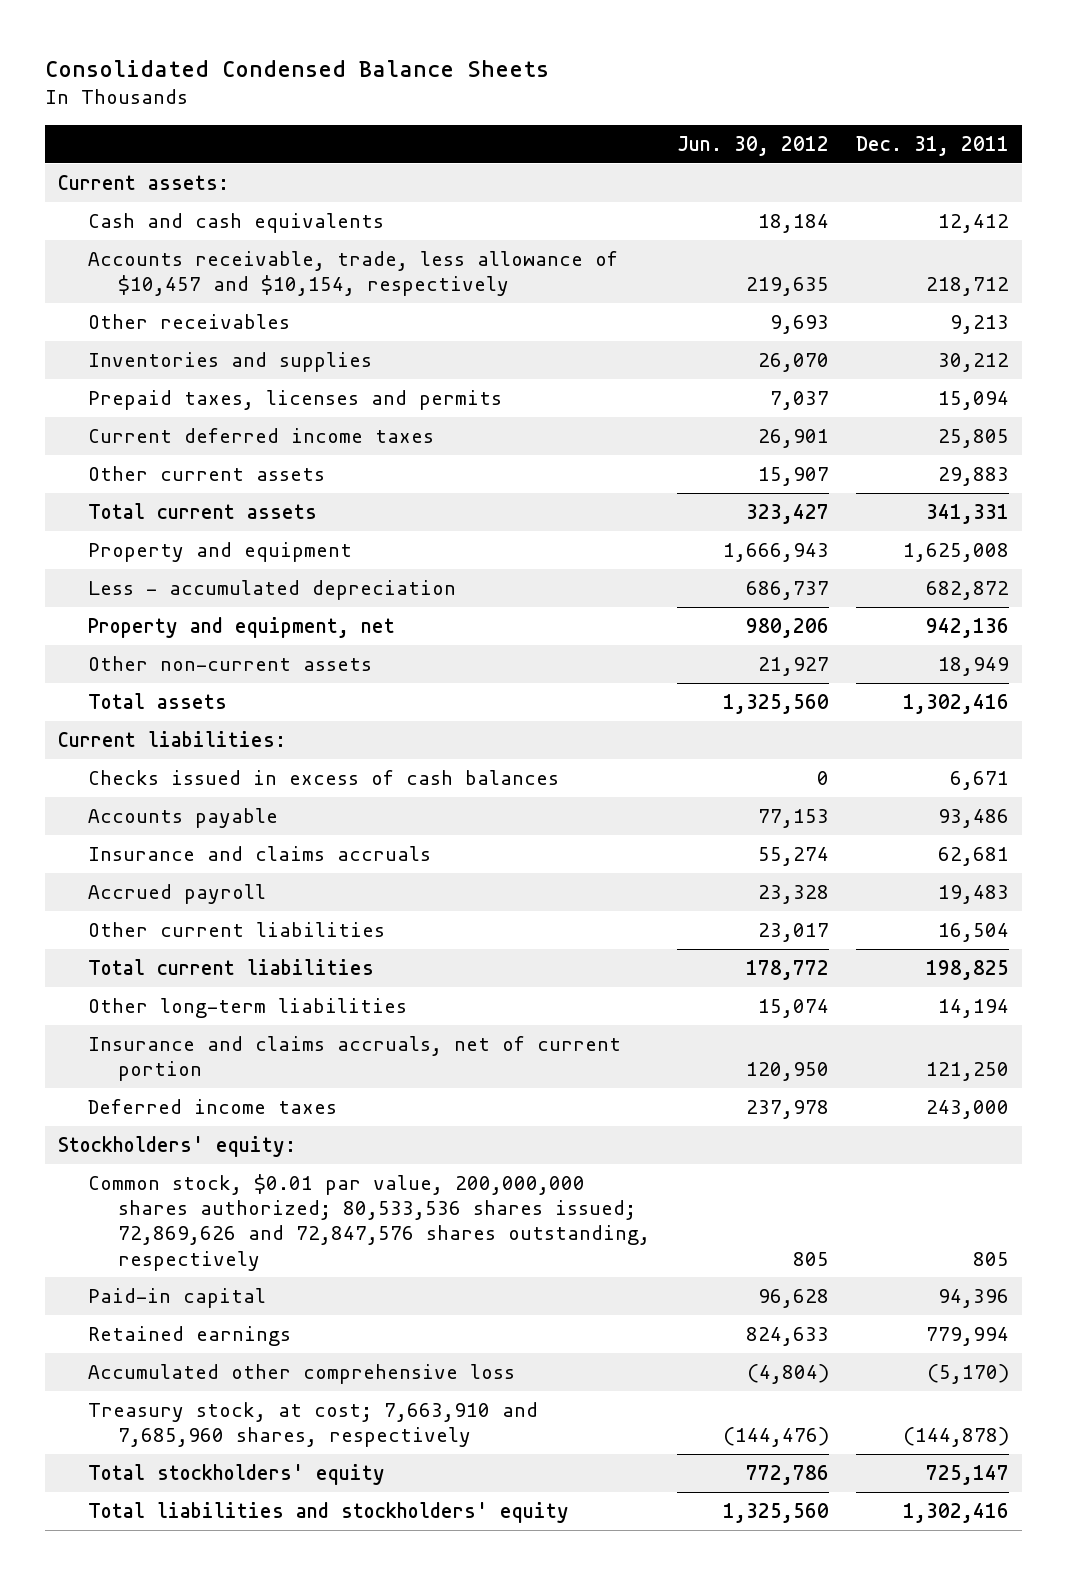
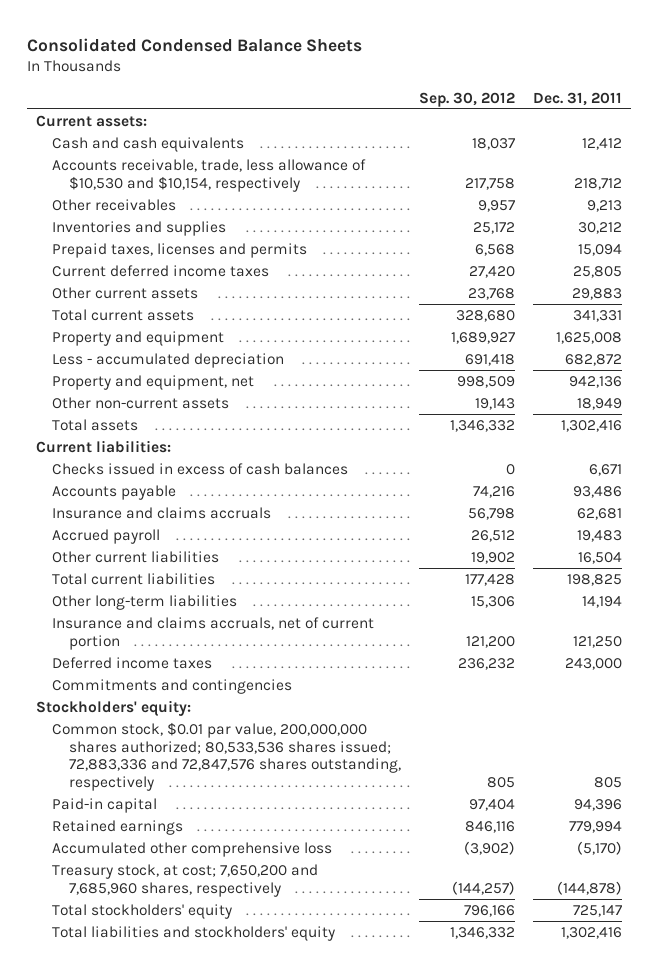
- | Jun. 30, 2012 | Dec. 31, 2011
+ | Sep. 30, 2012 | Dec. 31, 2011
- Accounts receivable, trade, less allowance of $10,457 and $10,154, respectively | 219,635 | 218,712
+ Accounts receivable, trade, less allowance of $10,530 and $10,154, respectively | 217,758 | 218,712
+ Commitments and contingencies
- Common stock, $0.01 par value, 200,000,000 shares authorized; 80,533,536 shares issued; 72,869,626 and 72,847,576 shares outstanding, respectively | 805 | 805
+ Common stock, $0.01 par value, 200,000,000 shares authorized; 80,533,536 shares issued; 72,883,336 and 72,847,576 shares outstanding, respectively | 805 | 805
- Treasury stock, at cost; 7,663,910 and 7,685,960 shares, respectively | (144,476) | (144,878)
+ Treasury stock, at cost; 7,650,200 and 7,685,960 shares, respectively | (144,257) | (144,878)

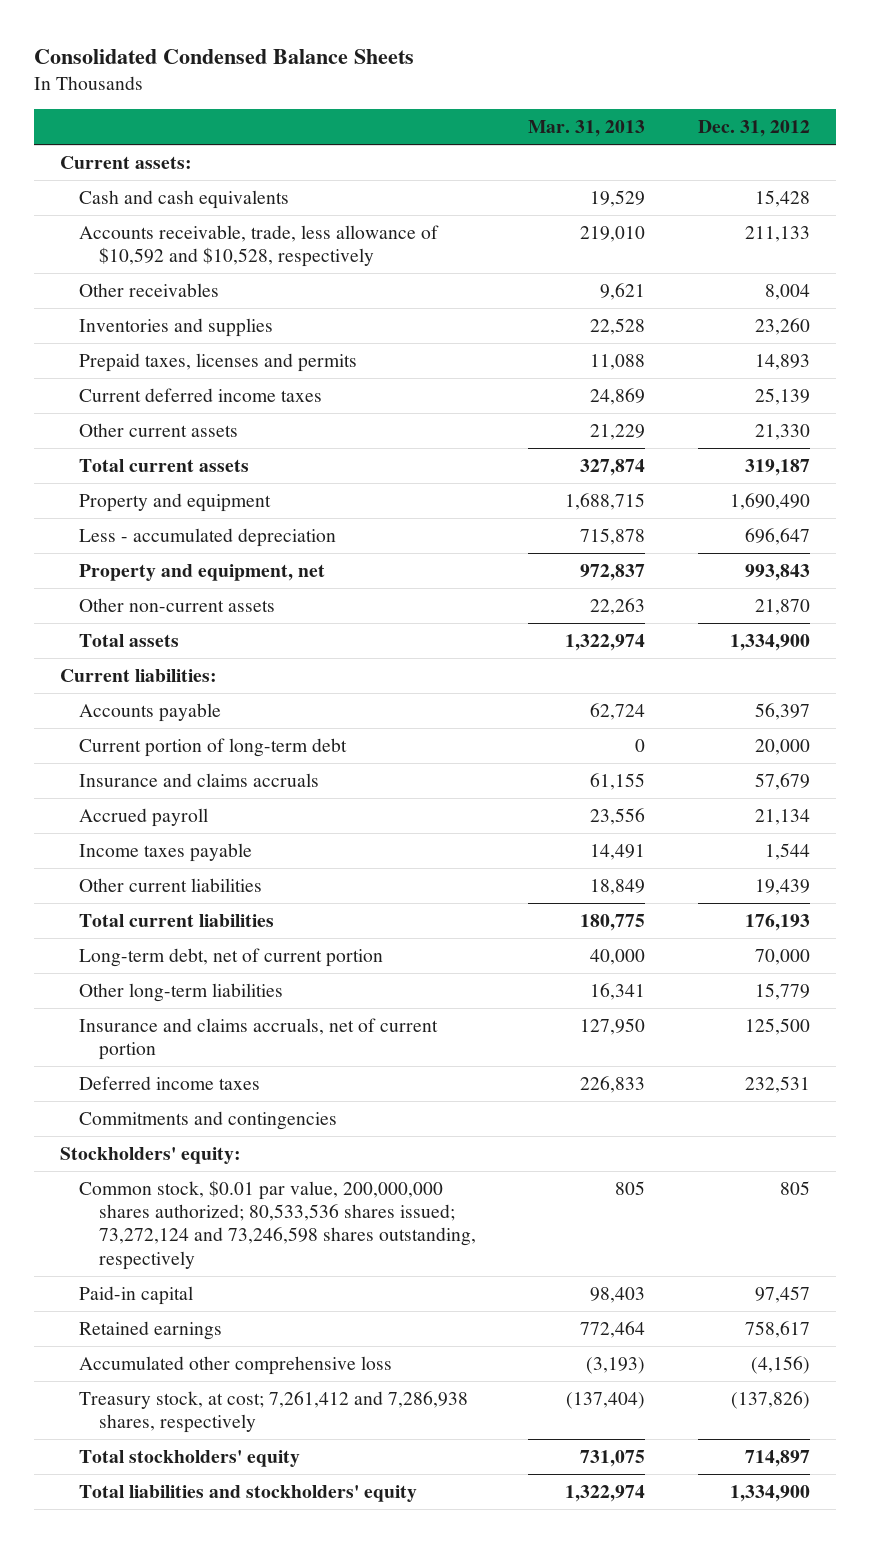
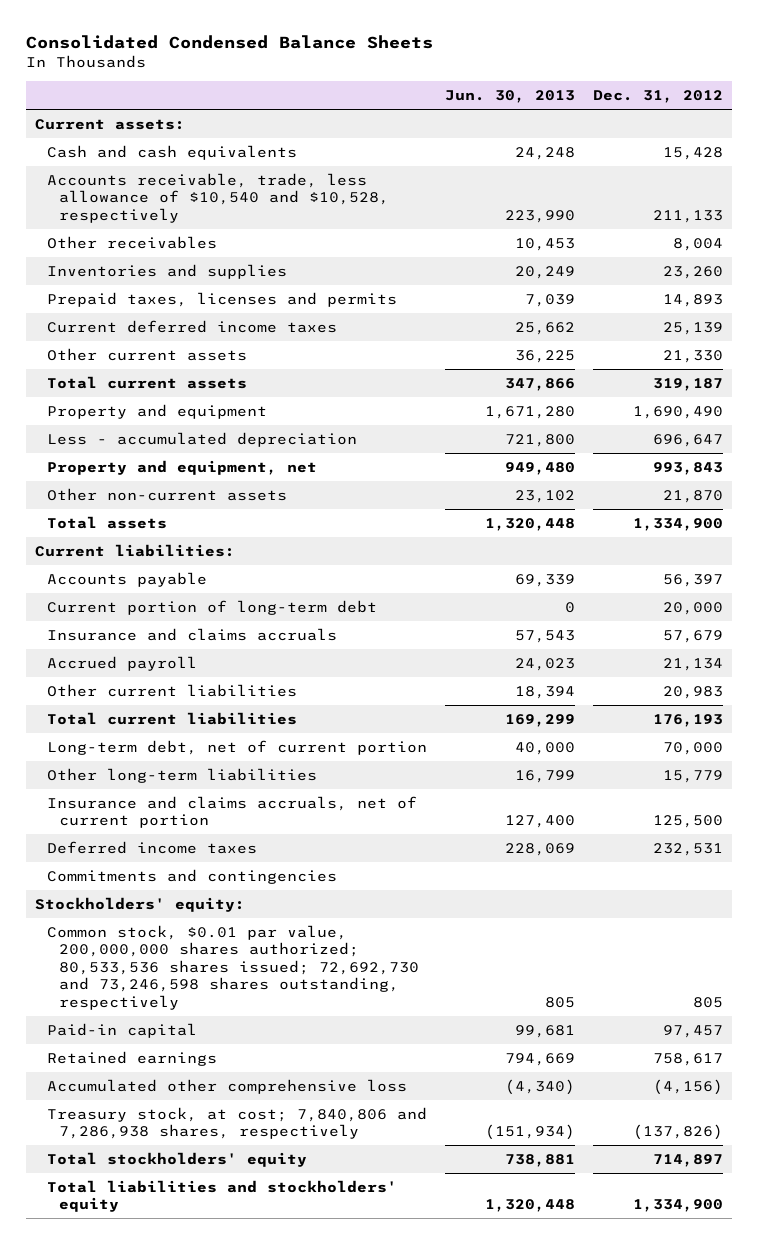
- | Mar. 31, 2013 | Dec. 31, 2012
+ | Jun. 30, 2013 | Dec. 31, 2012
- Accounts receivable, trade, less allowance of $10,592 and $10,528, respectively | 219,010 | 211,133
+ Accounts receivable, trade, less allowance of $10,540 and $10,528, respectively | 223,990 | 211,133
- Income taxes payable | 14,491 | 1,544
- Other current liabilities | 18,849 | 19,439
+ Other current liabilities | 18,394 | 20,983
- Common stock, $0.01 par value, 200,000,000 shares authorized; 80,533,536 shares issued; 73,272,124 and 73,246,598 shares outstanding, respectively | 805 | 805
+ Common stock, $0.01 par value, 200,000,000 shares authorized; 80,533,536 shares issued; 72,692,730 and 73,246,598 shares outstanding, respectively | 805 | 805
- Treasury stock, at cost; 7,261,412 and 7,286,938 shares, respectively | (137,404) | (137,826)
+ Treasury stock, at cost; 7,840,806 and 7,286,938 shares, respectively | (151,934) | (137,826)

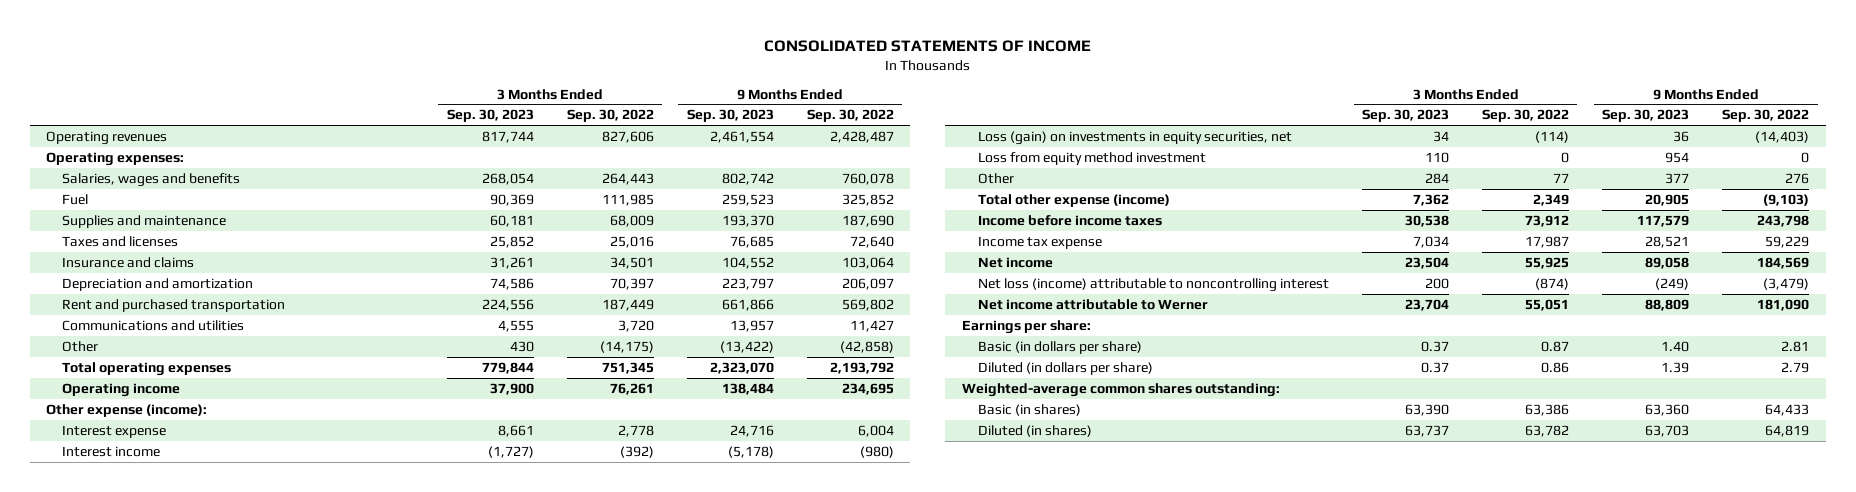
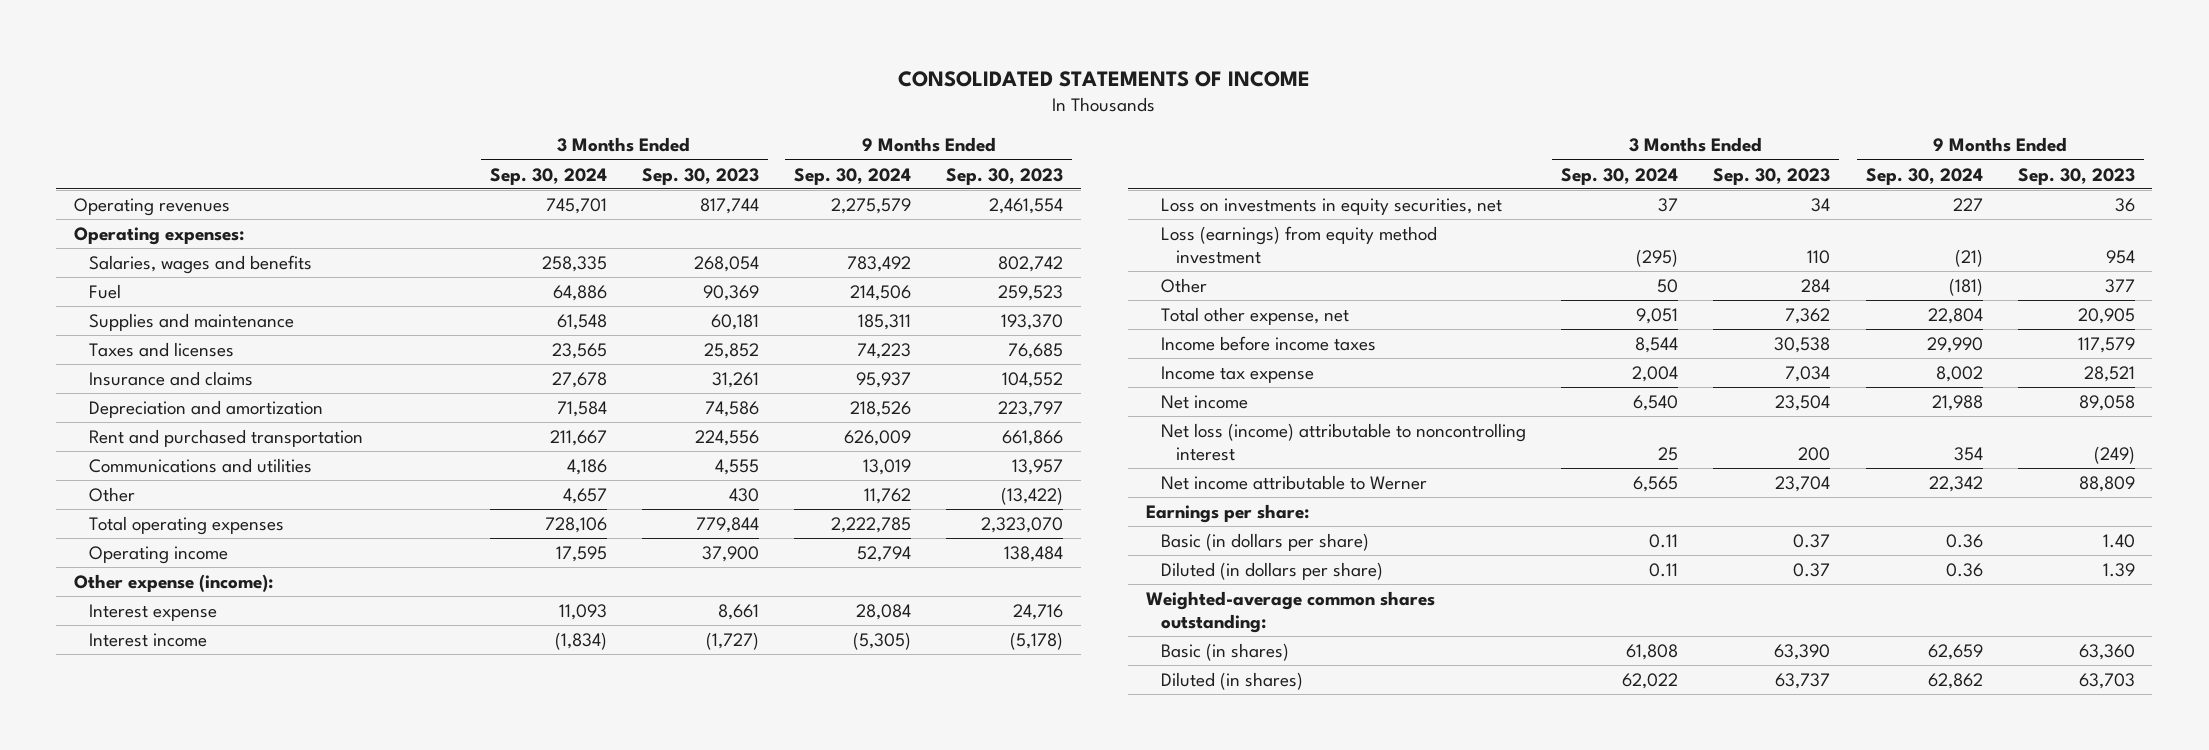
- | 3 Months Ended Sep. 30, 2023 | 3 Months Ended Sep. 30, 2022 | 9 Months Ended Sep. 30, 2023 | 9 Months Ended Sep. 30, 2022
+ | 3 Months Ended Sep. 30, 2024 | 3 Months Ended Sep. 30, 2023 | 9 Months Ended Sep. 30, 2024 | 9 Months Ended Sep. 30, 2023
- Loss (gain) on investments in equity securities, net | 34 | (114) | 36 | (14,403)
- Loss from equity method investment | 110 | 0 | 954 | 0
+ Loss on investments in equity securities, net | 37 | 34 | 227 | 36
+ Loss (earnings) from equity method investment | (295) | 110 | (21) | 954
- Total other expense (income) | 7,362 | 2,349 | 20,905 | (9,103)
+ Total other expense, net | 9,051 | 7,362 | 22,804 | 20,905

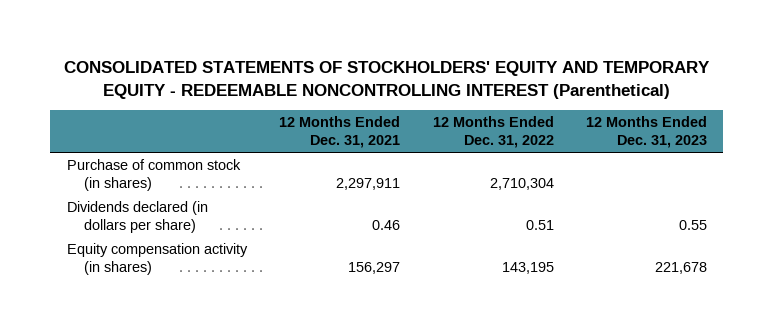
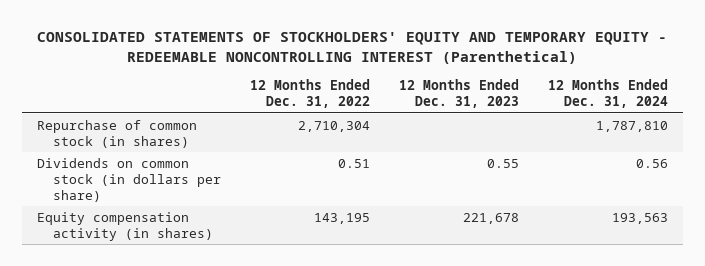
- | 12 Months Ended Dec. 31, 2021 | 12 Months Ended Dec. 31, 2022 | 12 Months Ended Dec. 31, 2023
+ | 12 Months Ended Dec. 31, 2022 | 12 Months Ended Dec. 31, 2023 | 12 Months Ended Dec. 31, 2024
- Purchase of common stock (in shares) | 2,297,911 | 2,710,304 |
- Dividends declared (in dollars per share) | 0.46 | 0.51 | 0.55
+ Repurchase of common stock (in shares) | 2,710,304 | | 1,787,810
+ Dividends on common stock (in dollars per share) | 0.51 | 0.55 | 0.56

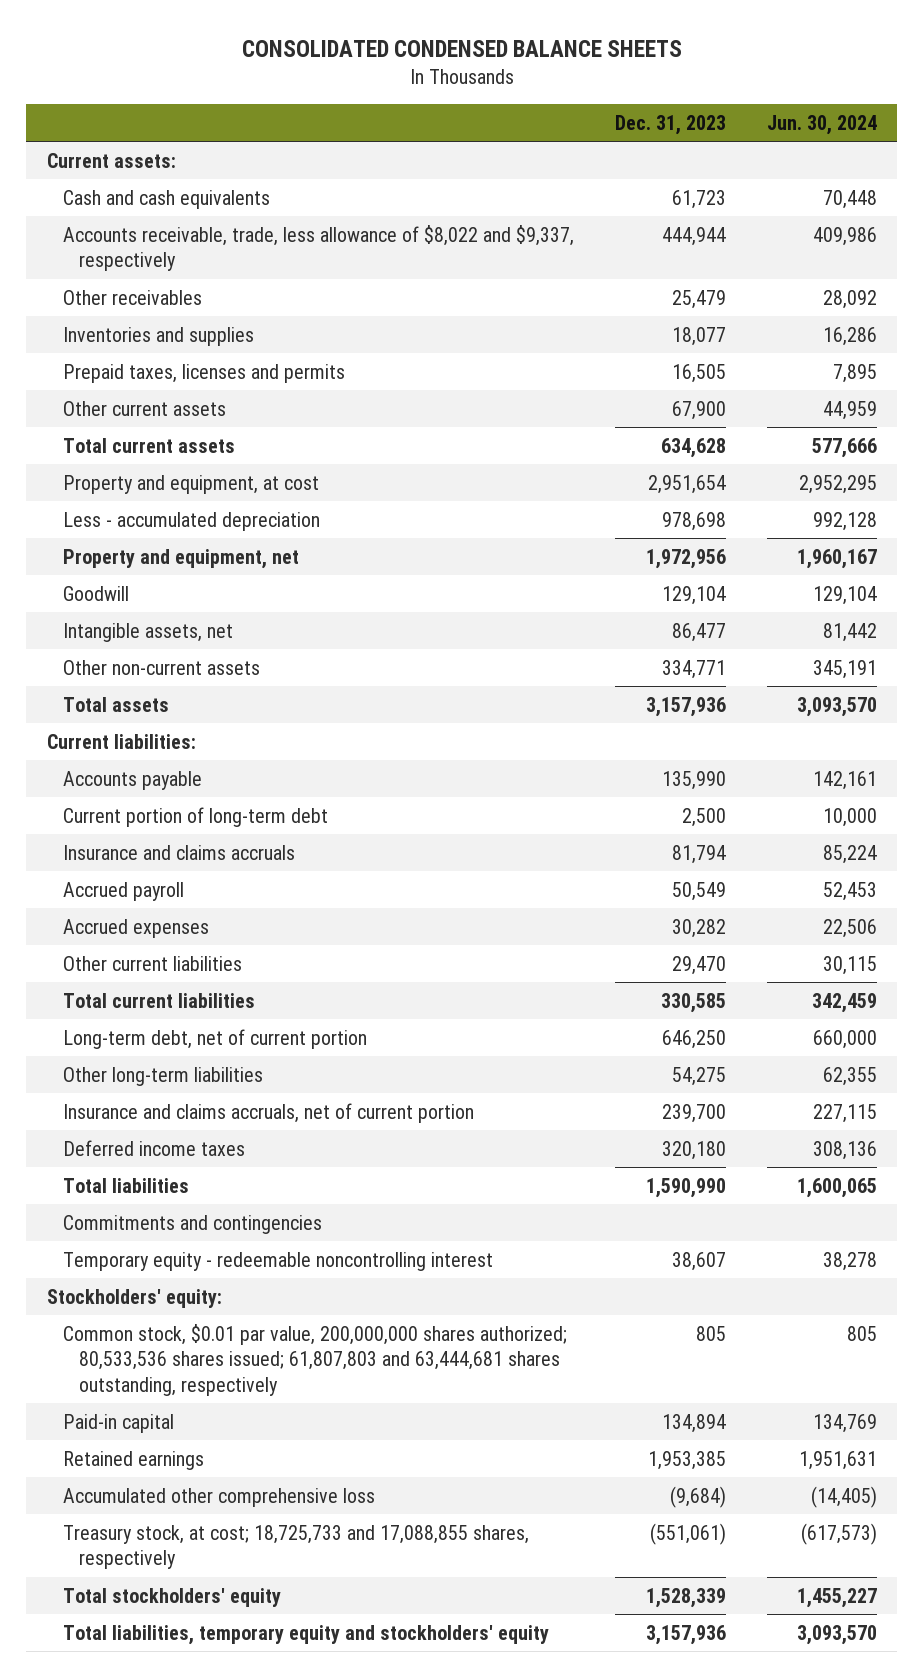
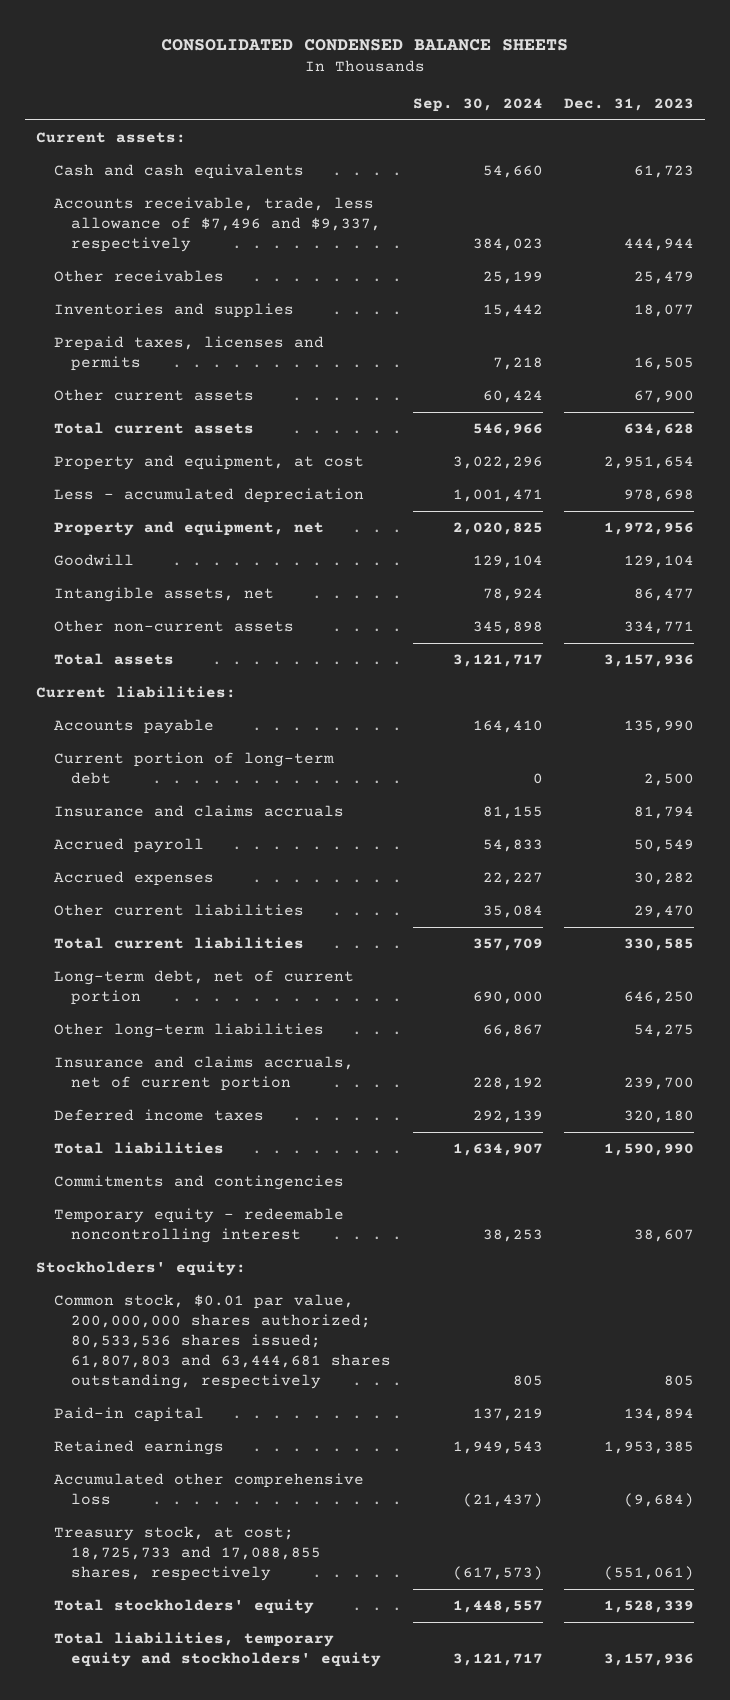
- | Dec. 31, 2023 | Jun. 30, 2024
+ | Sep. 30, 2024 | Dec. 31, 2023
- Accounts receivable, trade, less allowance of $8,022 and $9,337, respectively | 444,944 | 409,986
+ Accounts receivable, trade, less allowance of $7,496 and $9,337, respectively | 384,023 | 444,944

